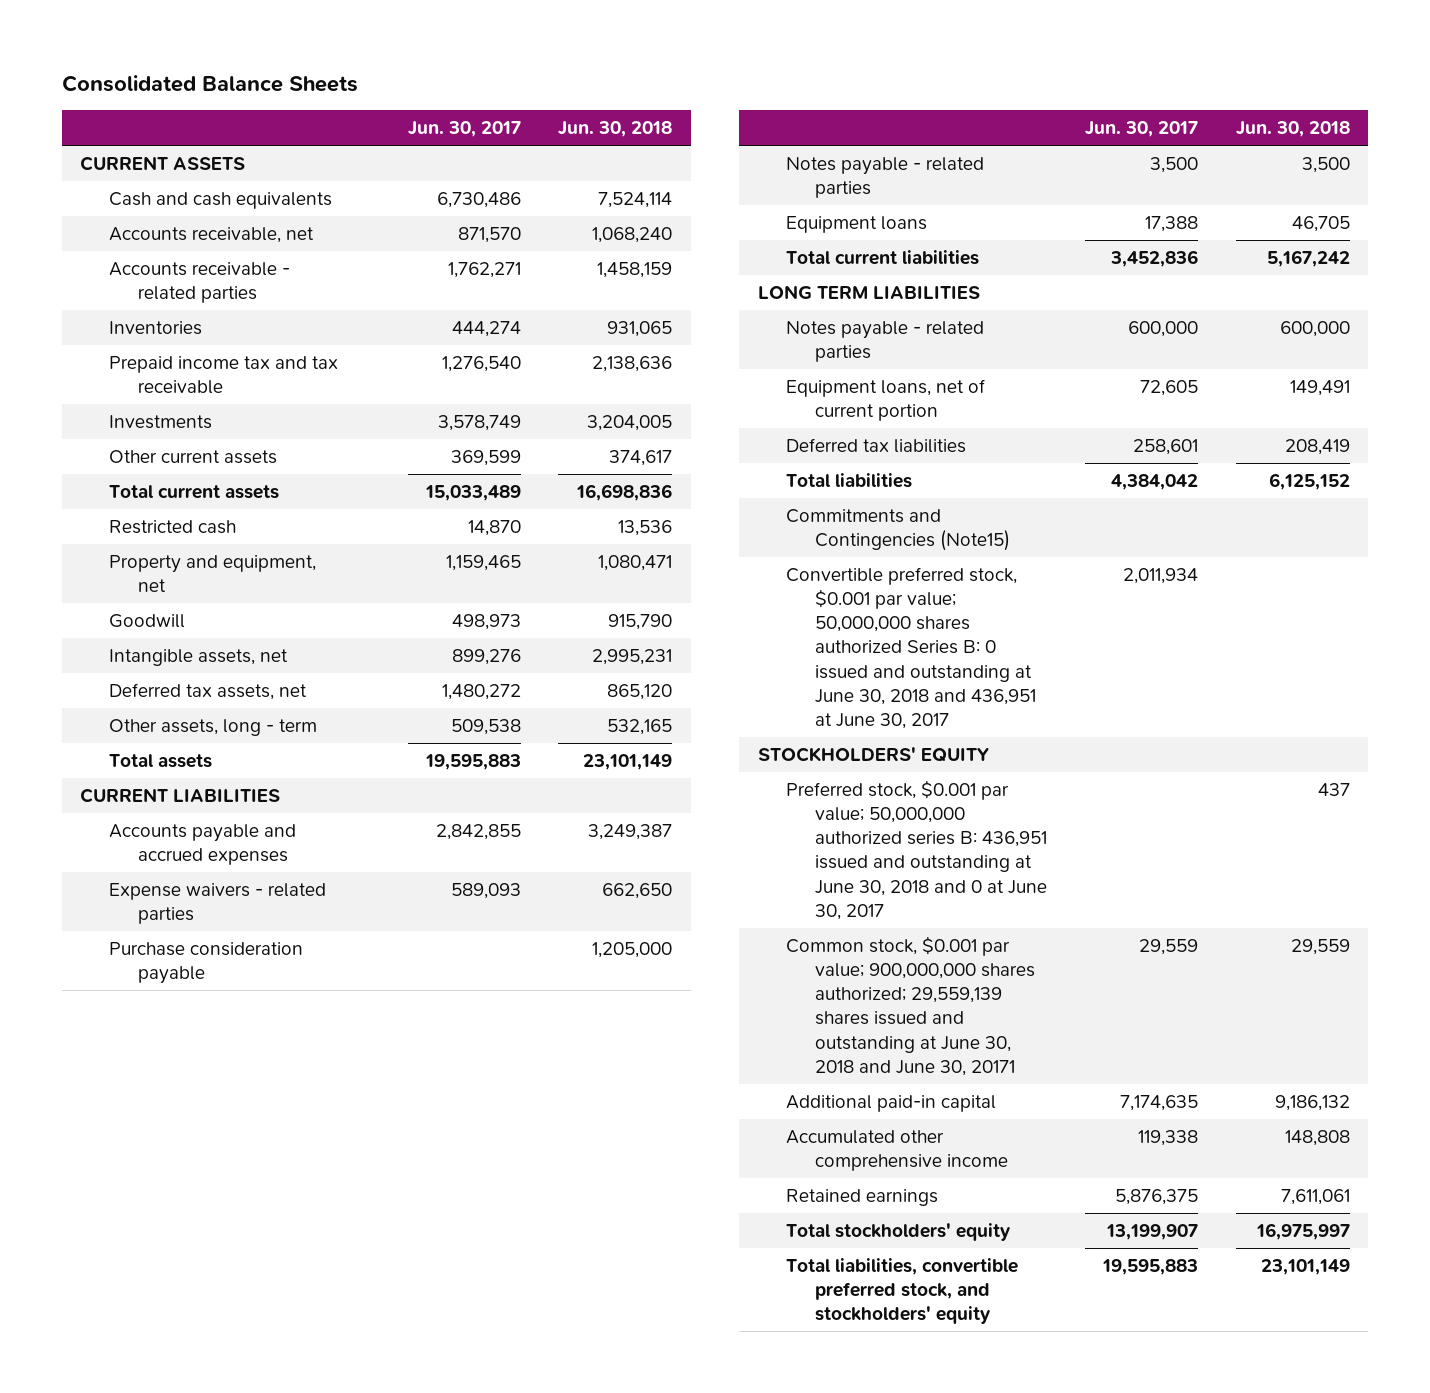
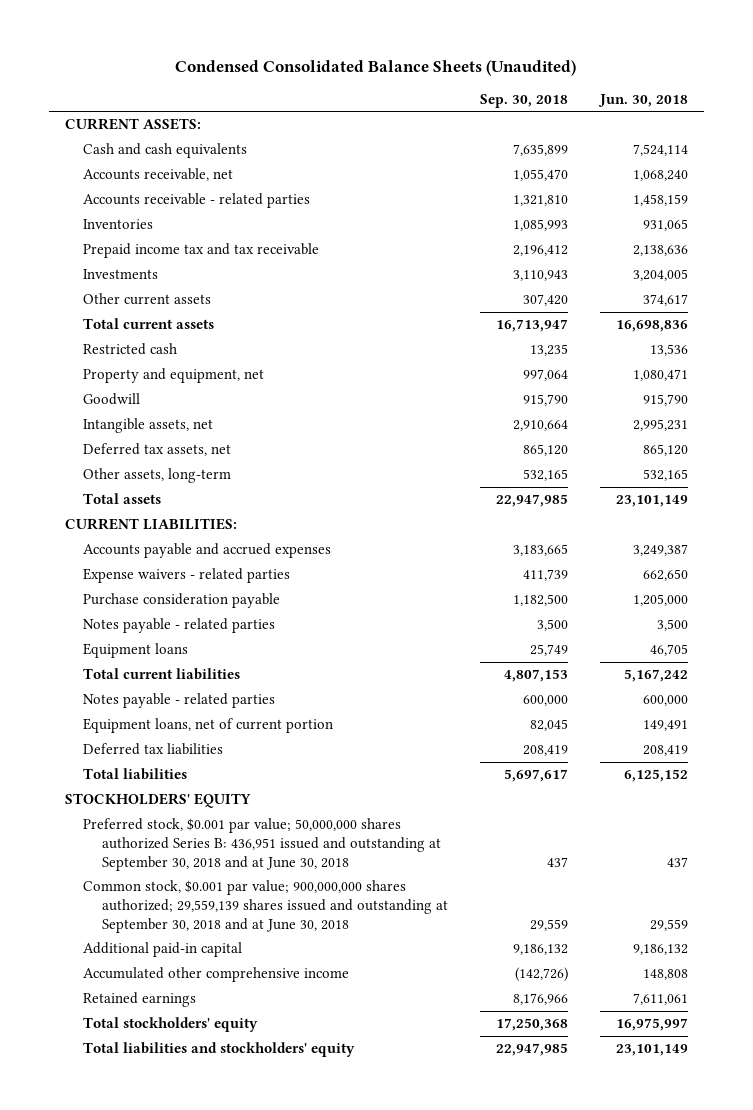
- Consolidated Balance Sheets
+ Condensed Consolidated Balance Sheets (Unaudited)
- | Jun. 30, 2017 | Jun. 30, 2018
+ | Sep. 30, 2018 | Jun. 30, 2018
- CURRENT ASSETS
+ CURRENT ASSETS:
- Other assets, long - term | 509,538 | 532,165
+ Other assets, long-term | 532,165 | 532,165
- CURRENT LIABILITIES
+ CURRENT LIABILITIES:
- LONG TERM LIABILITIES
- Commitments and Contingencies (Note15)
- Convertible preferred stock, $0.001 par value; 50,000,000 shares authorized Series B: 0 issued and outstanding at June 30, 2018 and 436,951 at June 30, 2017 | 2,011,934 |
- Preferred stock, $0.001 par value; 50,000,000 authorized series B: 436,951 issued and outstanding at June 30, 2018 and 0 at June 30, 2017 | | 437
- Common stock, $0.001 par value; 900,000,000 shares authorized; 29,559,139 shares issued and outstanding at June 30, 2018 and June 30, 20171 | 29,559 | 29,559
+ Preferred stock, $0.001 par value; 50,000,000 shares authorized Series B: 436,951 issued and outstanding at September 30, 2018 and at June 30, 2018 | 437 | 437
+ Common stock, $0.001 par value; 900,000,000 shares authorized; 29,559,139 shares issued and outstanding at September 30, 2018 and at June 30, 2018 | 29,559 | 29,559
- Total liabilities, convertible preferred stock, and stockholders' equity | 19,595,883 | 23,101,149
+ Total liabilities and stockholders' equity | 22,947,985 | 23,101,149

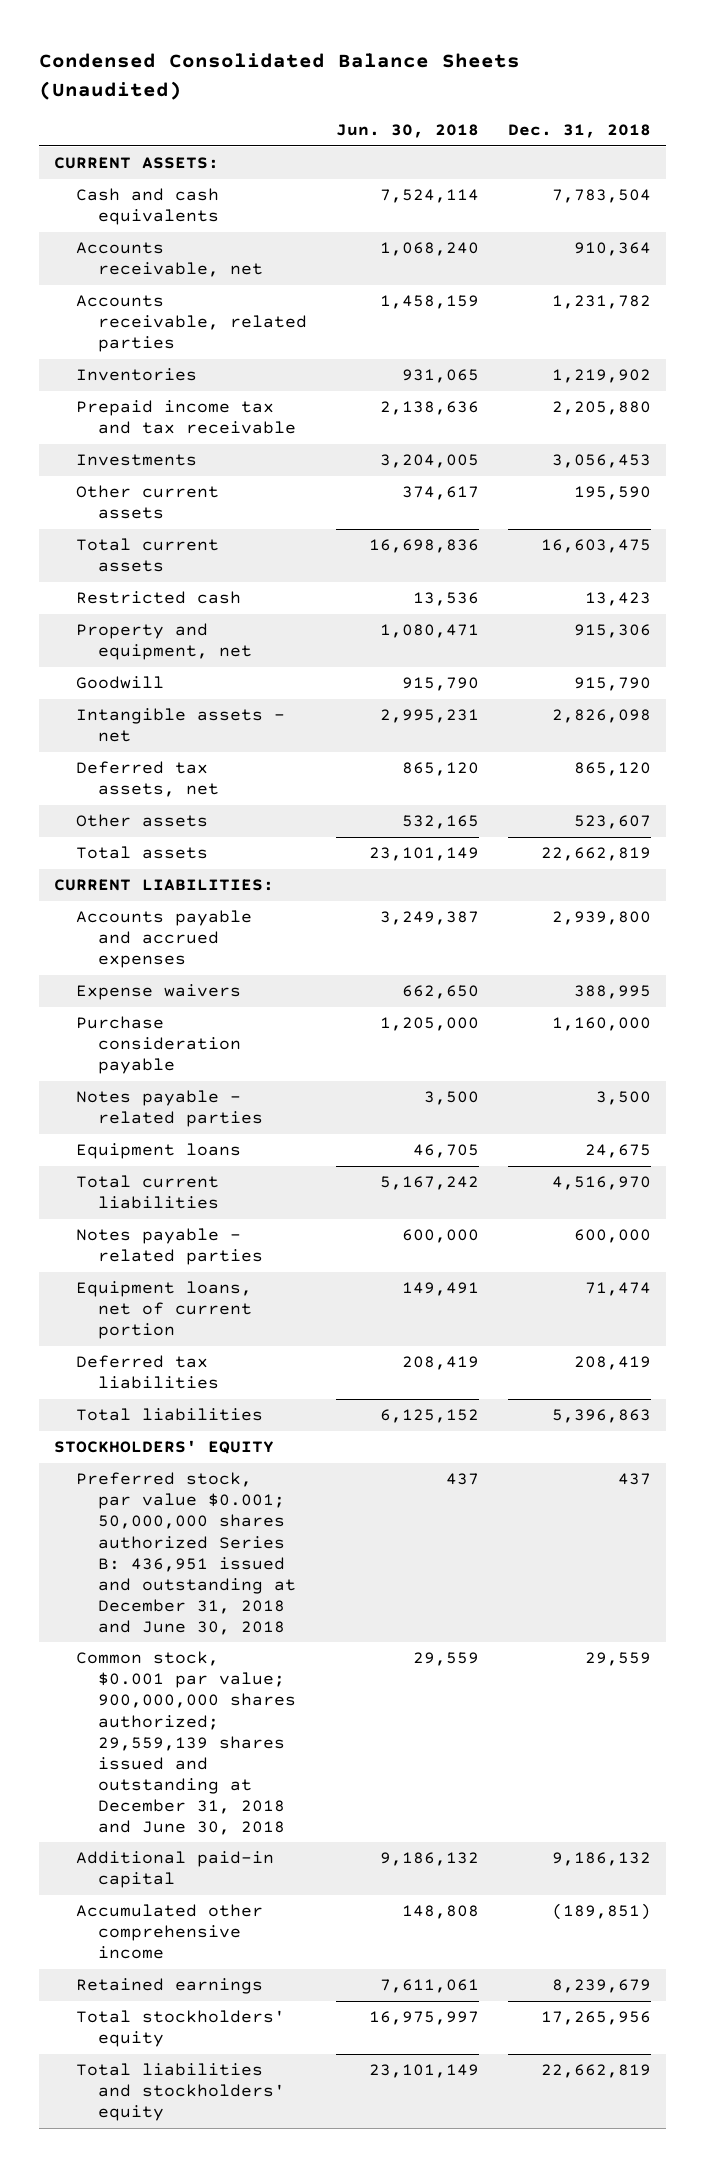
- | Sep. 30, 2018 | Jun. 30, 2018
+ | Jun. 30, 2018 | Dec. 31, 2018
- Accounts receivable - related parties | 1,321,810 | 1,458,159
+ Accounts receivable, related parties | 1,458,159 | 1,231,782
- Intangible assets, net | 2,910,664 | 2,995,231
+ Intangible assets - net | 2,995,231 | 2,826,098
- Other assets, long-term | 532,165 | 532,165
+ Other assets | 532,165 | 523,607
- Expense waivers - related parties | 411,739 | 662,650
+ Expense waivers | 662,650 | 388,995
- Preferred stock, $0.001 par value; 50,000,000 shares authorized Series B: 436,951 issued and outstanding at September 30, 2018 and at June 30, 2018 | 437 | 437
- Common stock, $0.001 par value; 900,000,000 shares authorized; 29,559,139 shares issued and outstanding at September 30, 2018 and at June 30, 2018 | 29,559 | 29,559
+ Preferred stock, par value $0.001; 50,000,000 shares authorized Series B: 436,951 issued and outstanding at December 31, 2018 and June 30, 2018 | 437 | 437
+ Common stock, $0.001 par value; 900,000,000 shares authorized; 29,559,139 shares issued and outstanding at December 31, 2018 and June 30, 2018 | 29,559 | 29,559

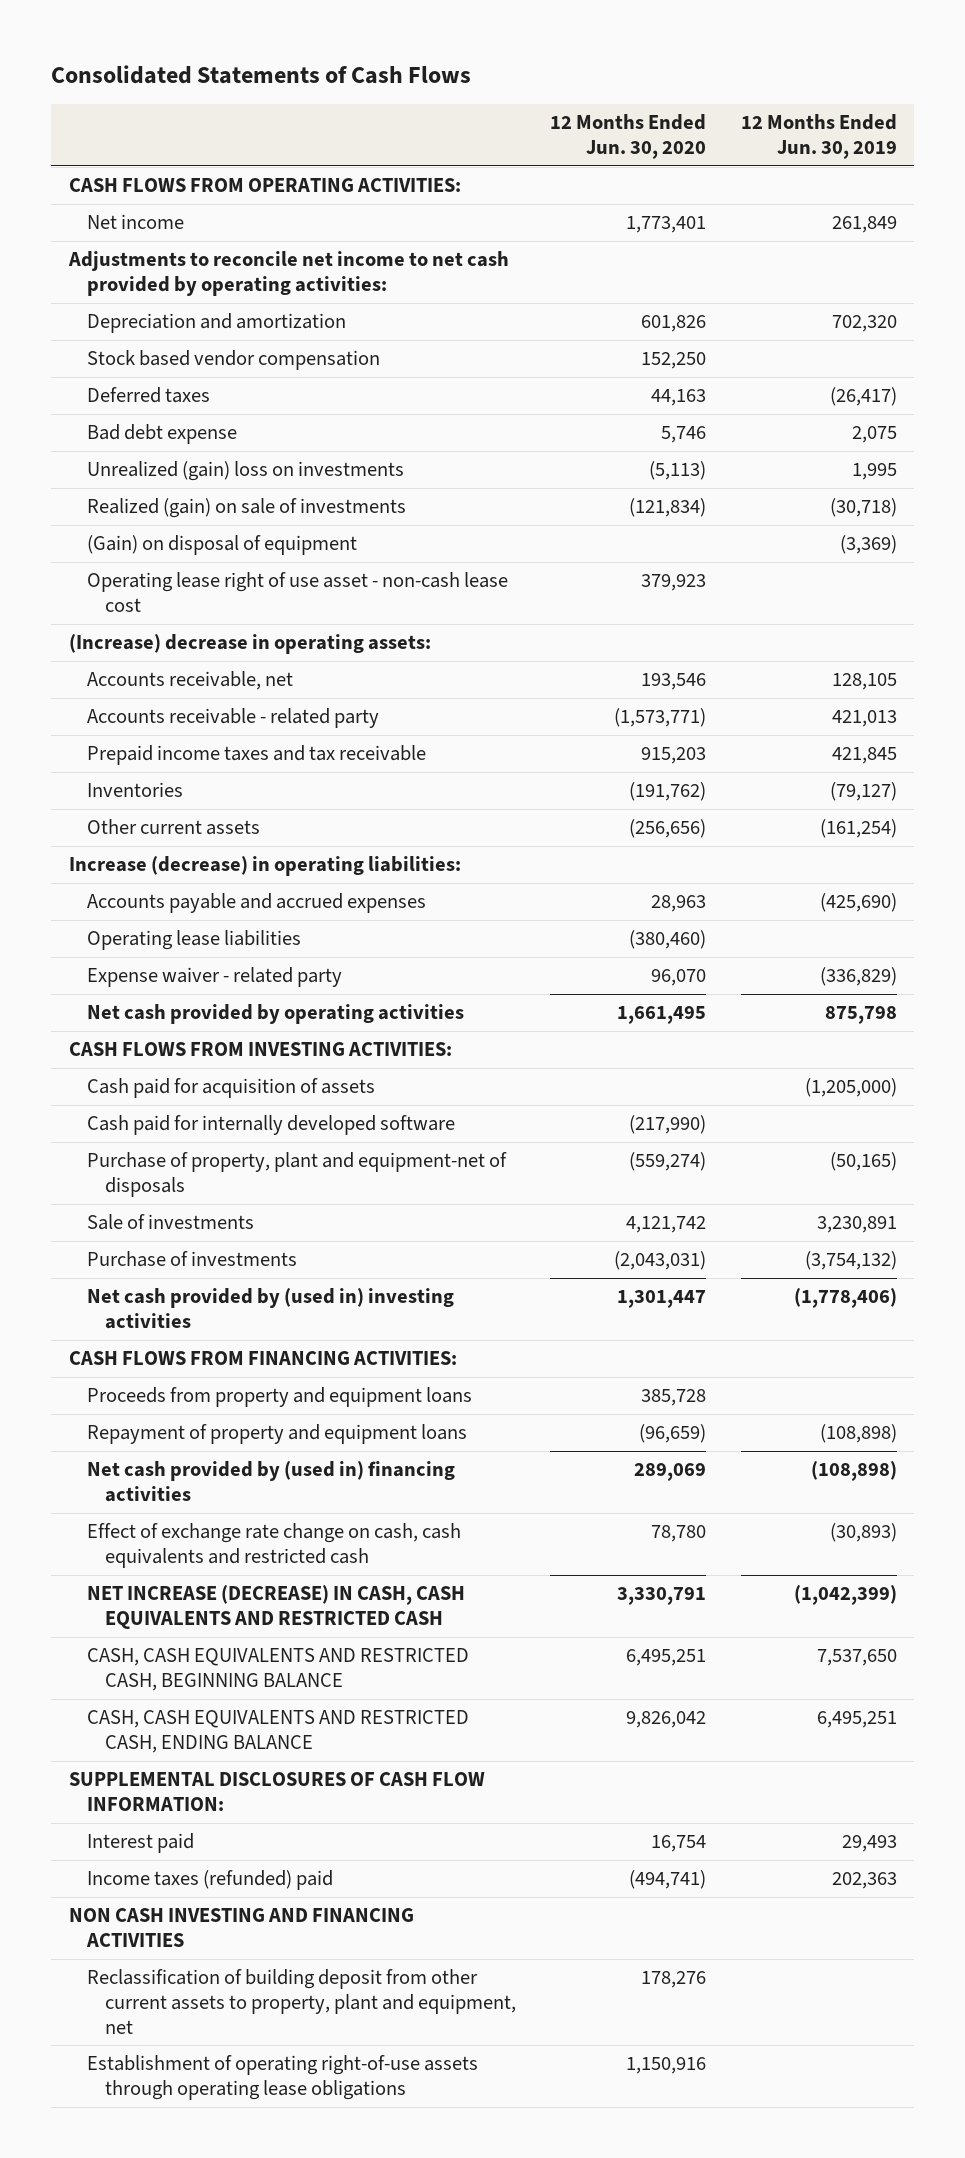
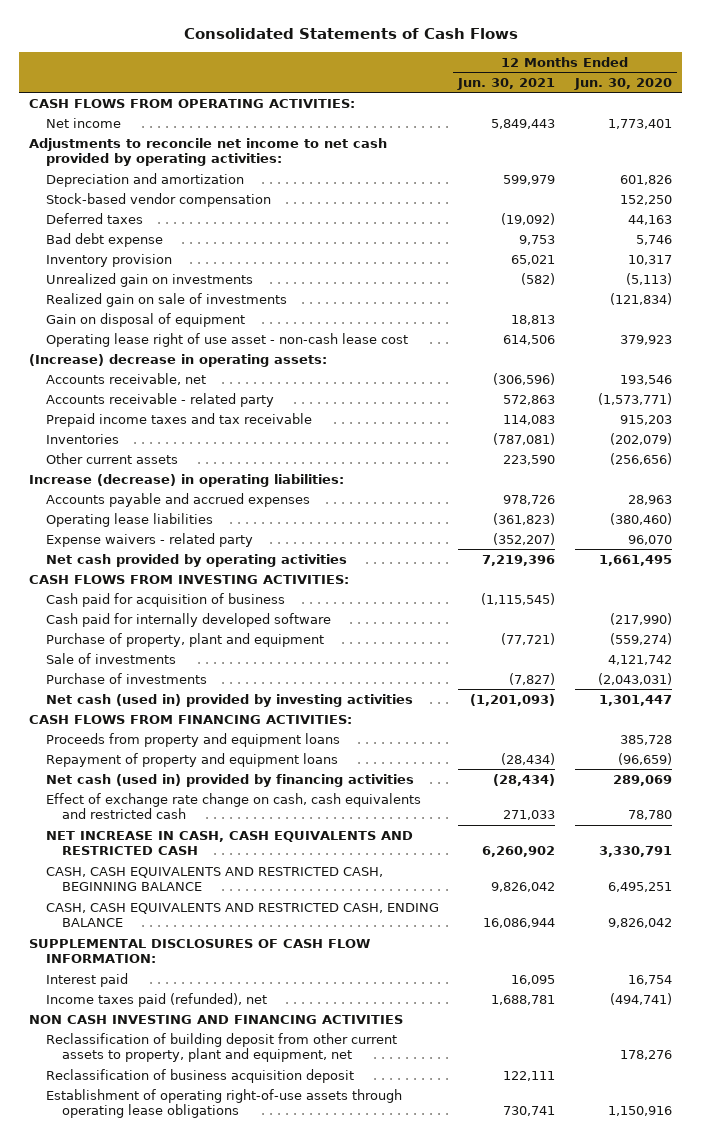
- | 12 Months Ended Jun. 30, 2020 | 12 Months Ended Jun. 30, 2019
+ | 12 Months Ended Jun. 30, 2021 | 12 Months Ended Jun. 30, 2020
- Stock based vendor compensation | 152,250 |
+ Stock-based vendor compensation | | 152,250
- Unrealized (gain) loss on investments | (5,113) | 1,995
- Realized (gain) on sale of investments | (121,834) | (30,718)
- (Gain) on disposal of equipment | | (3,369)
+ Inventory provision | 65,021 | 10,317
+ Unrealized gain on investments | (582) | (5,113)
+ Realized gain on sale of investments | | (121,834)
+ Gain on disposal of equipment | 18,813 |
- Inventories | (191,762) | (79,127)
+ Inventories | (787,081) | (202,079)
- Expense waiver - related party | 96,070 | (336,829)
+ Expense waivers - related party | (352,207) | 96,070
- Cash paid for acquisition of assets | | (1,205,000)
+ Cash paid for acquisition of business | (1,115,545) |
- Purchase of property, plant and equipment-net of disposals | (559,274) | (50,165)
+ Purchase of property, plant and equipment | (77,721) | (559,274)
- Net cash provided by (used in) investing activities | 1,301,447 | (1,778,406)
+ Net cash (used in) provided by investing activities | (1,201,093) | 1,301,447
- Net cash provided by (used in) financing activities | 289,069 | (108,898)
+ Net cash (used in) provided by financing activities | (28,434) | 289,069
- NET INCREASE (DECREASE) IN CASH, CASH EQUIVALENTS AND RESTRICTED CASH | 3,330,791 | (1,042,399)
+ NET INCREASE IN CASH, CASH EQUIVALENTS AND RESTRICTED CASH | 6,260,902 | 3,330,791
- Income taxes (refunded) paid | (494,741) | 202,363
+ Income taxes paid (refunded), net | 1,688,781 | (494,741)
+ Reclassification of business acquisition deposit | 122,111 |

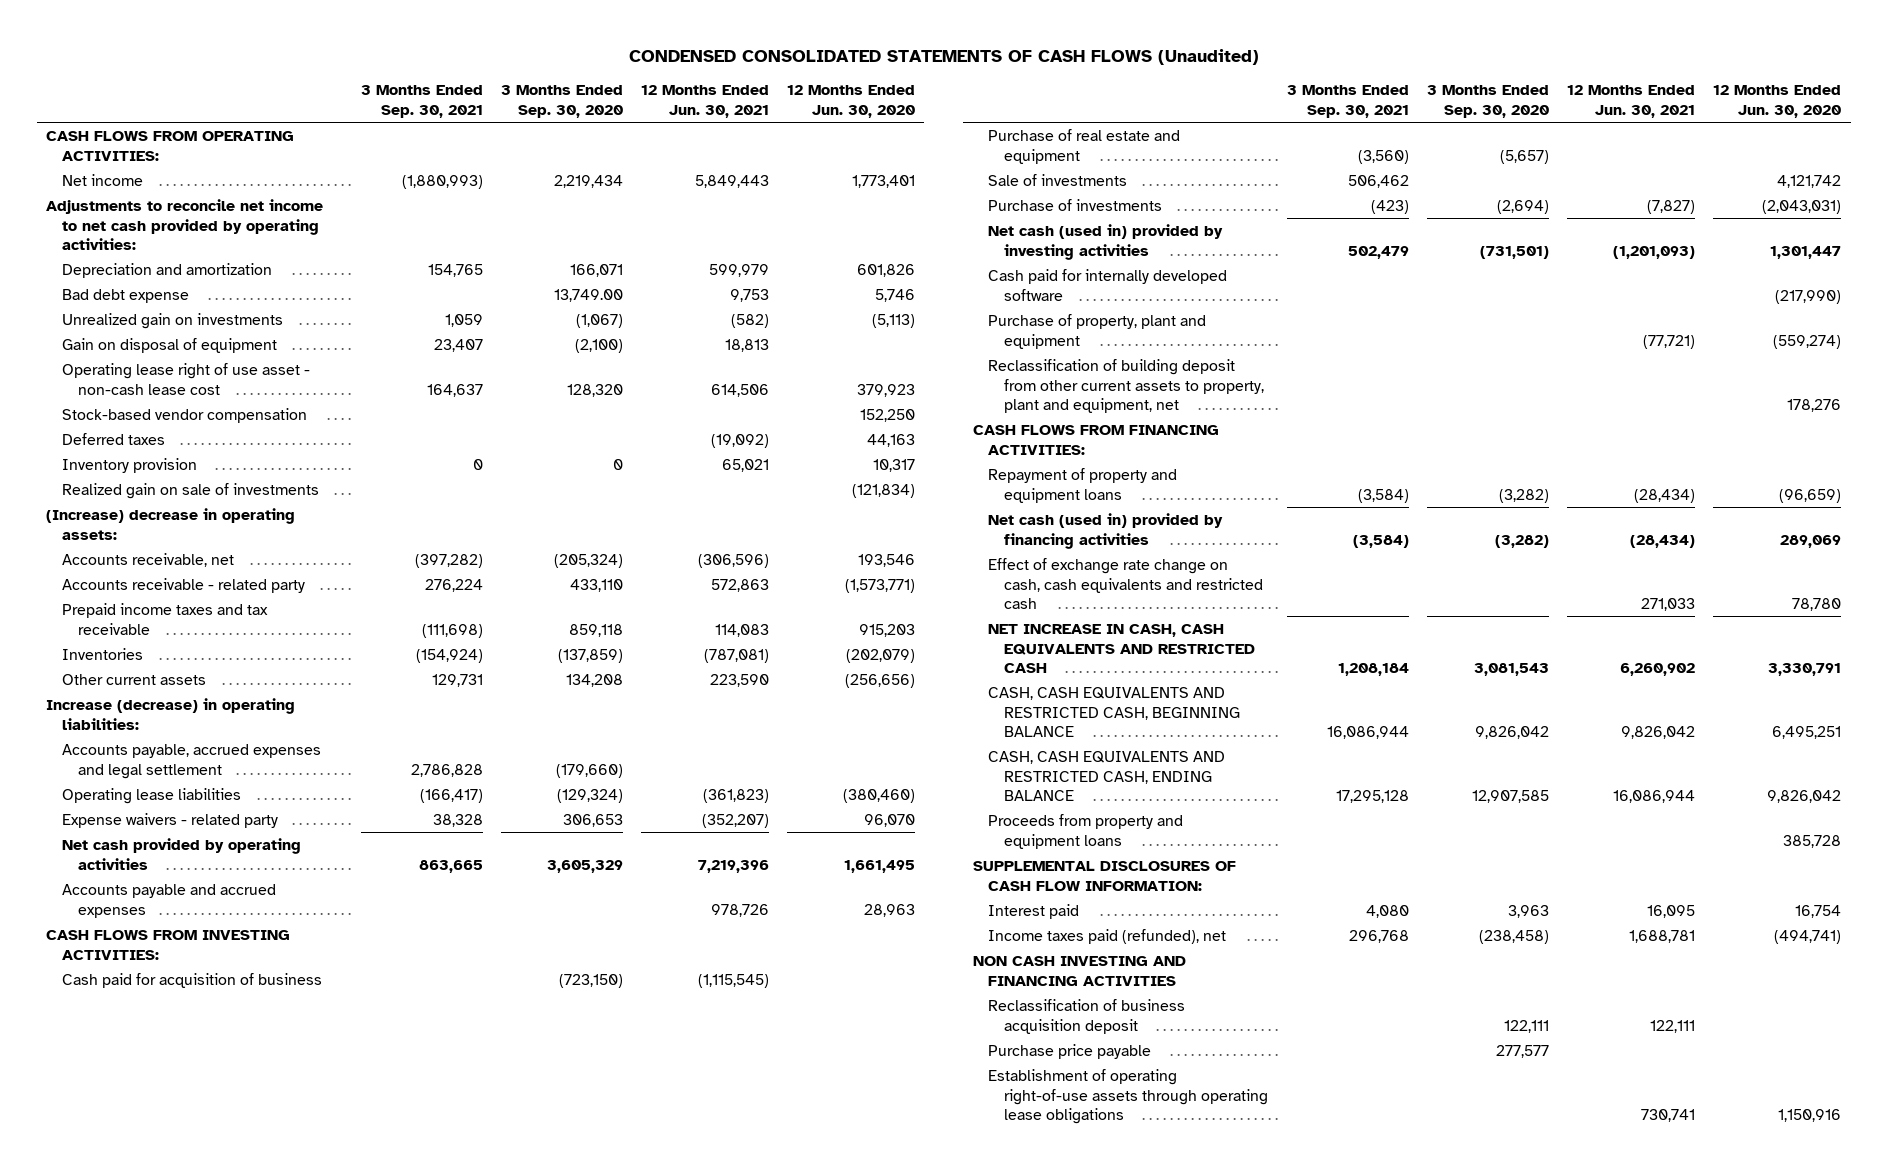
- Consolidated Statements of Cash Flows
+ CONDENSED CONSOLIDATED STATEMENTS OF CASH FLOWS (Unaudited)
- | 12 Months Ended Jun. 30, 2021 | 12 Months Ended Jun. 30, 2020
+ | 3 Months Ended Sep. 30, 2021 | 3 Months Ended Sep. 30, 2020 | 12 Months Ended Jun. 30, 2021 | 12 Months Ended Jun. 30, 2020
moved down: Stock-based vendor compensation | | | | 152,250
moved down: Deferred taxes | | | (19,092) | 44,163
moved down: Inventory provision | 0 | 0 | 65,021 | 10,317
moved down: Realized gain on sale of investments | | | | (121,834)
+ Accounts payable, accrued expenses and legal settlement | 2,786,828 | (179,660) | |
moved down: Accounts payable and accrued expenses | | | 978,726 | 28,963
+ Purchase of real estate and equipment | (3,560) | (5,657) | |
moved down: Cash paid for internally developed software | | | | (217,990)
moved down: Purchase of property, plant and equipment | | | (77,721) | (559,274)
moved up: Reclassification of building deposit from other current assets to property, plant and equipment, net | | | | 178,276
moved down: Proceeds from property and equipment loans | | | | 385,728
+ Purchase price payable | | 277,577 | |

